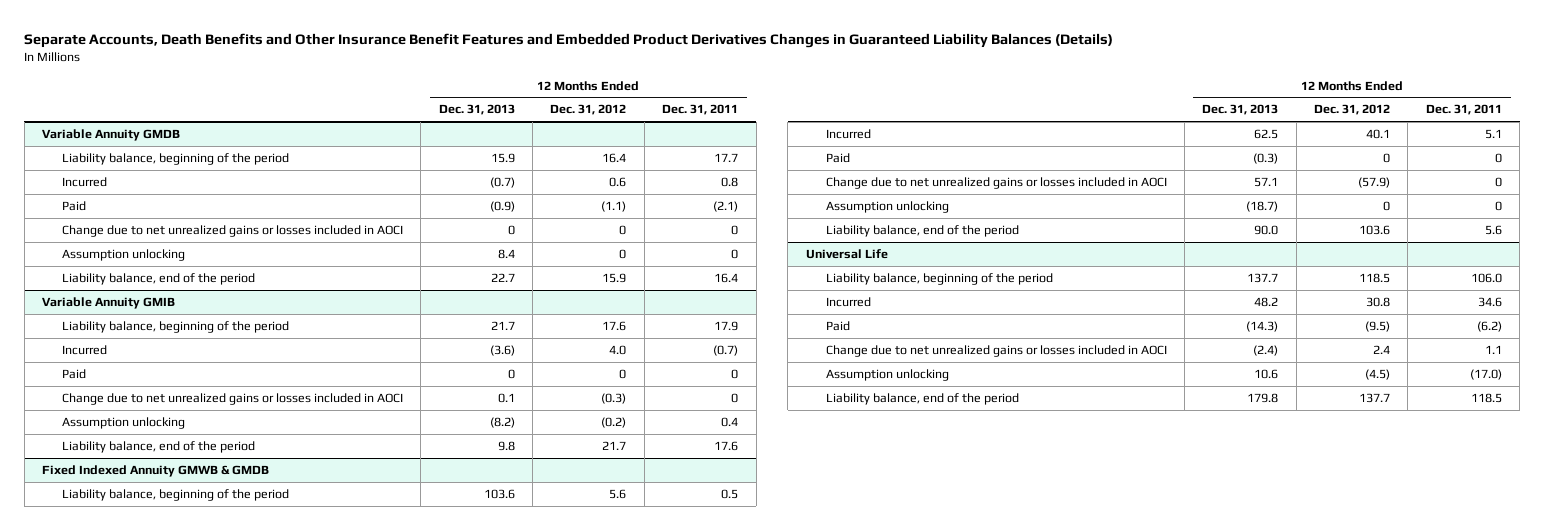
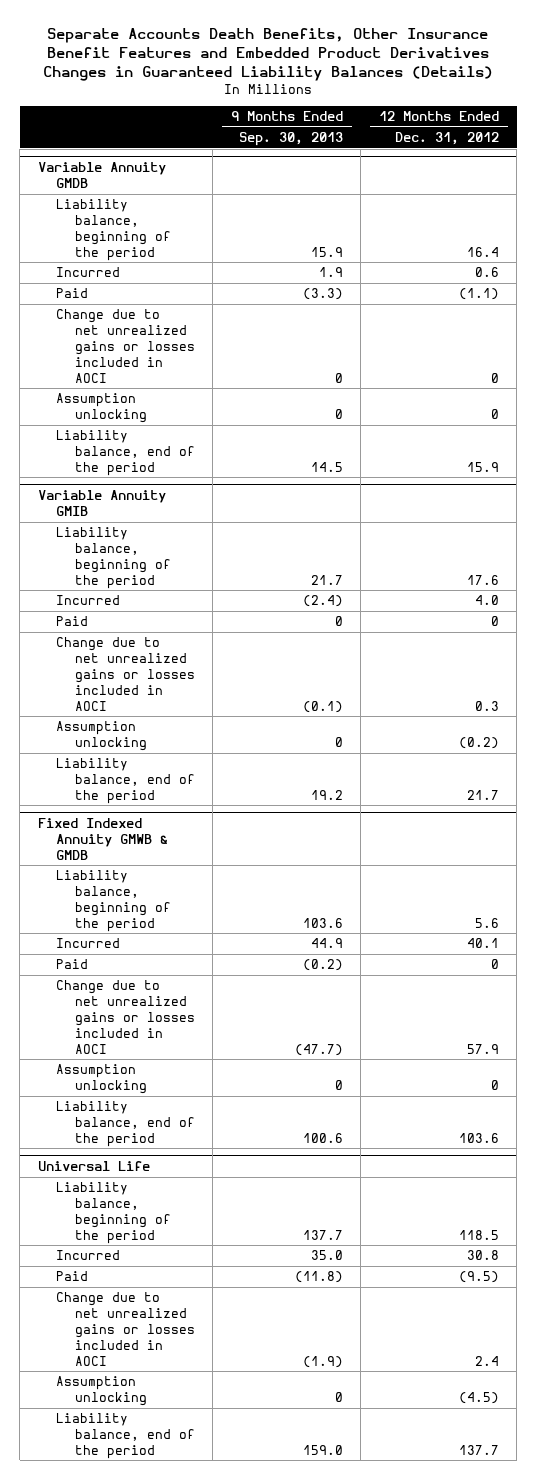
- Separate Accounts, Death Benefits and Other Insurance Benefit Features and Embedded Product Derivatives Changes in Guaranteed Liability Balances (Details)
+ Separate Accounts Death Benefits, Other Insurance Benefit Features and Embedded Product Derivatives Changes in Guaranteed Liability Balances (Details)
- | 12 Months Ended Dec. 31, 2013 | 12 Months Ended Dec. 31, 2012 | 12 Months Ended Dec. 31, 2011
+ | 9 Months Ended Sep. 30, 2013 | 12 Months Ended Dec. 31, 2012
@ Variable Annuity GMIB
- Change due to net unrealized gains or losses included in AOCI | 0.1 | (0.3) | 0
+ Change due to net unrealized gains or losses included in AOCI | (0.1) | 0.3
@ Fixed Indexed Annuity GMWB & GMDB
- Change due to net unrealized gains or losses included in AOCI | 57.1 | (57.9) | 0
+ Change due to net unrealized gains or losses included in AOCI | (47.7) | 57.9

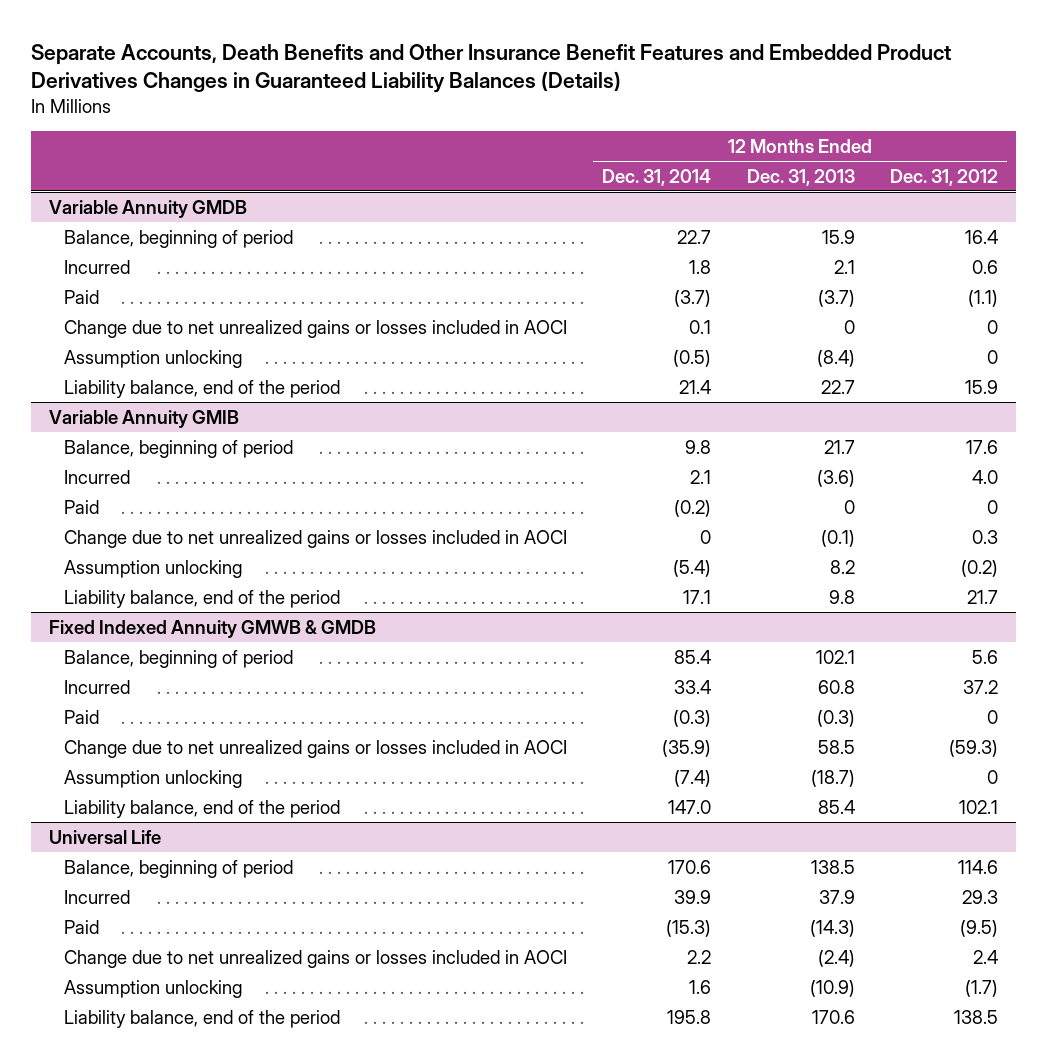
- Separate Accounts Death Benefits, Other Insurance Benefit Features and Embedded Product Derivatives Changes in Guaranteed Liability Balances (Details)
+ Separate Accounts, Death Benefits and Other Insurance Benefit Features and Embedded Product Derivatives Changes in Guaranteed Liability Balances (Details)
- | 9 Months Ended Sep. 30, 2013 | 12 Months Ended Dec. 31, 2012
+ | 12 Months Ended Dec. 31, 2014 | 12 Months Ended Dec. 31, 2013 | 12 Months Ended Dec. 31, 2012
@ Variable Annuity GMDB
- Liability balance, beginning of the period | 15.9 | 16.4
+ Balance, beginning of period | 22.7 | 15.9 | 16.4
@ Variable Annuity GMIB
- Liability balance, beginning of the period | 21.7 | 17.6
+ Balance, beginning of period | 9.8 | 21.7 | 17.6
@ Fixed Indexed Annuity GMWB & GMDB
- Liability balance, beginning of the period | 103.6 | 5.6
- Incurred | 44.9 | 40.1
+ Balance, beginning of period | 85.4 | 102.1 | 5.6
+ Incurred | 33.4 | 60.8 | 37.2
- Change due to net unrealized gains or losses included in AOCI | (47.7) | 57.9
+ Change due to net unrealized gains or losses included in AOCI | (35.9) | 58.5 | (59.3)
- Liability balance, end of the period | 100.6 | 103.6
+ Liability balance, end of the period | 147.0 | 85.4 | 102.1
@ Universal Life
- Liability balance, beginning of the period | 137.7 | 118.5
- Incurred | 35.0 | 30.8
+ Balance, beginning of period | 170.6 | 138.5 | 114.6
+ Incurred | 39.9 | 37.9 | 29.3
- Assumption unlocking | 0 | (4.5)
- Liability balance, end of the period | 159.0 | 137.7
+ Assumption unlocking | 1.6 | (10.9) | (1.7)
+ Liability balance, end of the period | 195.8 | 170.6 | 138.5

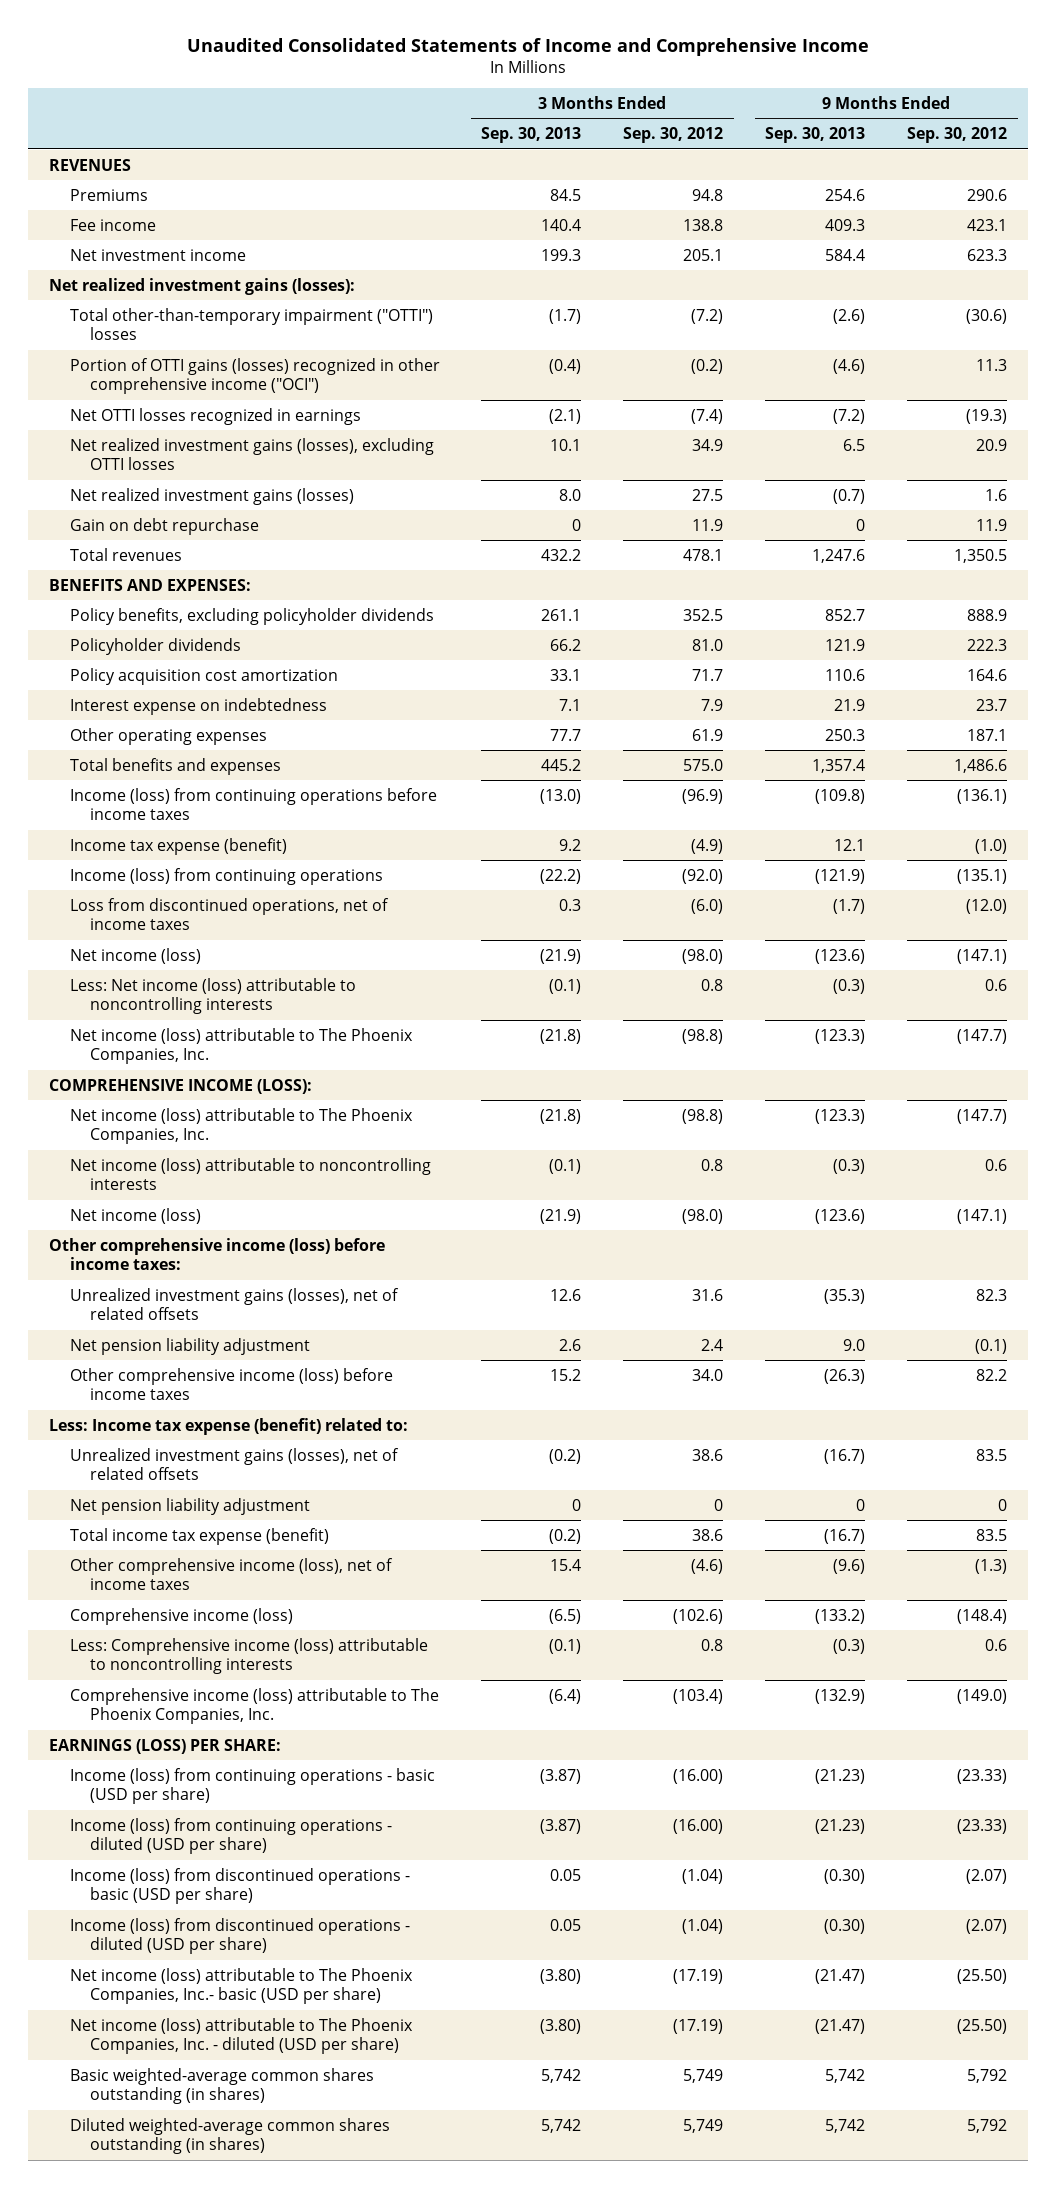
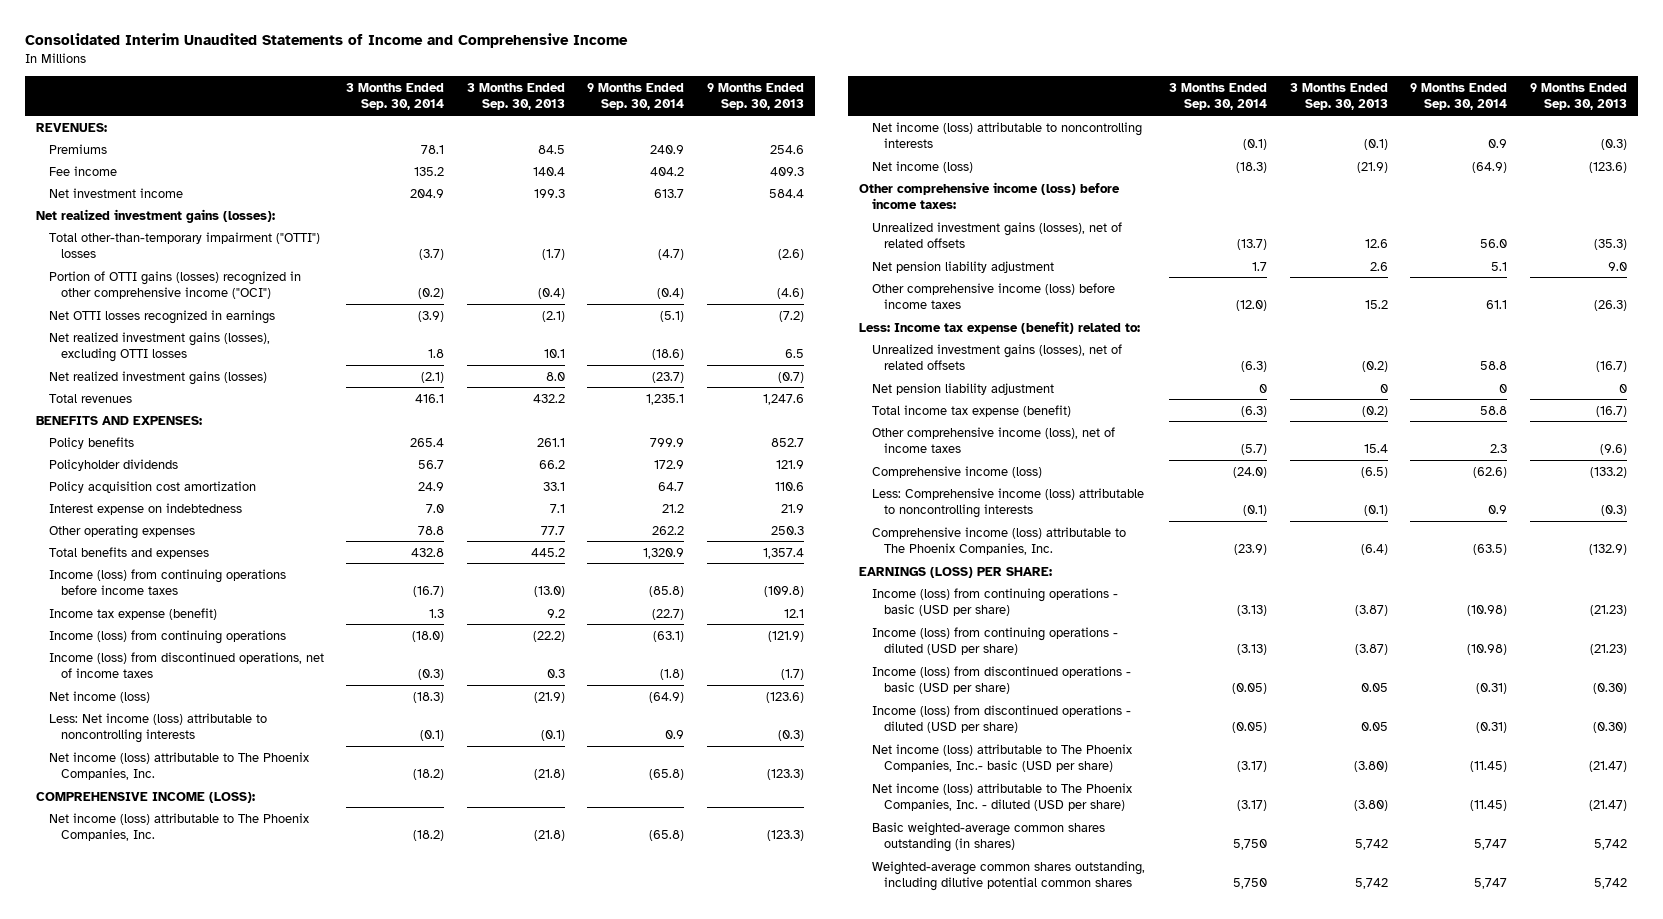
- Unaudited Consolidated Statements of Income and Comprehensive Income
+ Consolidated Interim Unaudited Statements of Income and Comprehensive Income
- | 3 Months Ended Sep. 30, 2013 | 3 Months Ended Sep. 30, 2012 | 9 Months Ended Sep. 30, 2013 | 9 Months Ended Sep. 30, 2012
+ | 3 Months Ended Sep. 30, 2014 | 3 Months Ended Sep. 30, 2013 | 9 Months Ended Sep. 30, 2014 | 9 Months Ended Sep. 30, 2013
- REVENUES
+ REVENUES:
- Gain on debt repurchase | 0 | 11.9 | 0 | 11.9
- Policy benefits, excluding policyholder dividends | 261.1 | 352.5 | 852.7 | 888.9
+ Policy benefits | 265.4 | 261.1 | 799.9 | 852.7
- Loss from discontinued operations, net of income taxes | 0.3 | (6.0) | (1.7) | (12.0)
+ Income (loss) from discontinued operations, net of income taxes | (0.3) | 0.3 | (1.8) | (1.7)
- Diluted weighted-average common shares outstanding (in shares) | 5,742 | 5,749 | 5,742 | 5,792
+ Weighted-average common shares outstanding, including dilutive potential common shares | 5,750 | 5,742 | 5,747 | 5,742

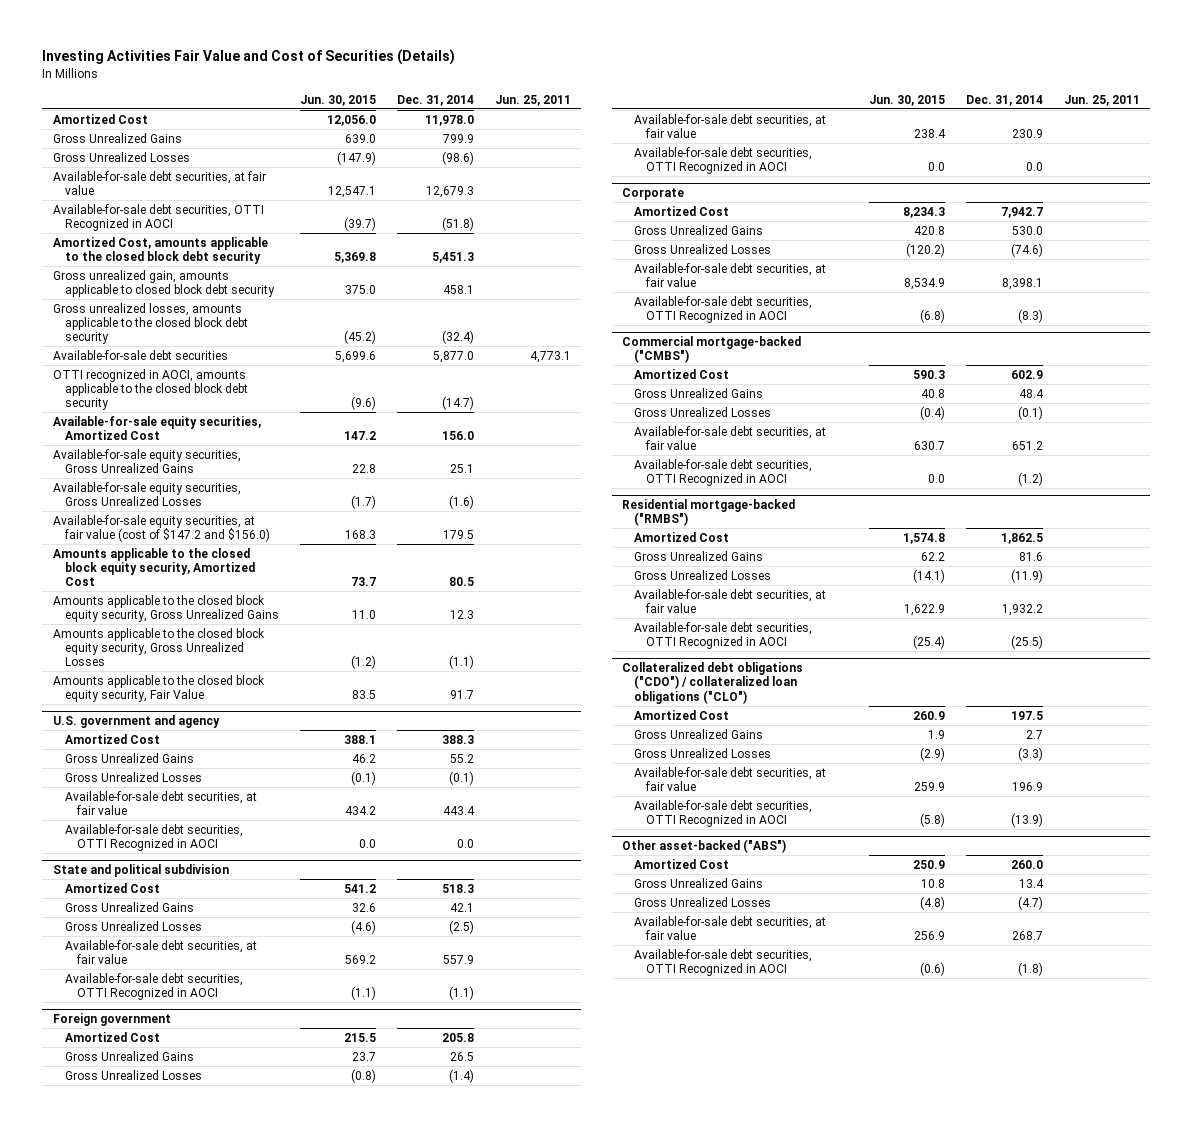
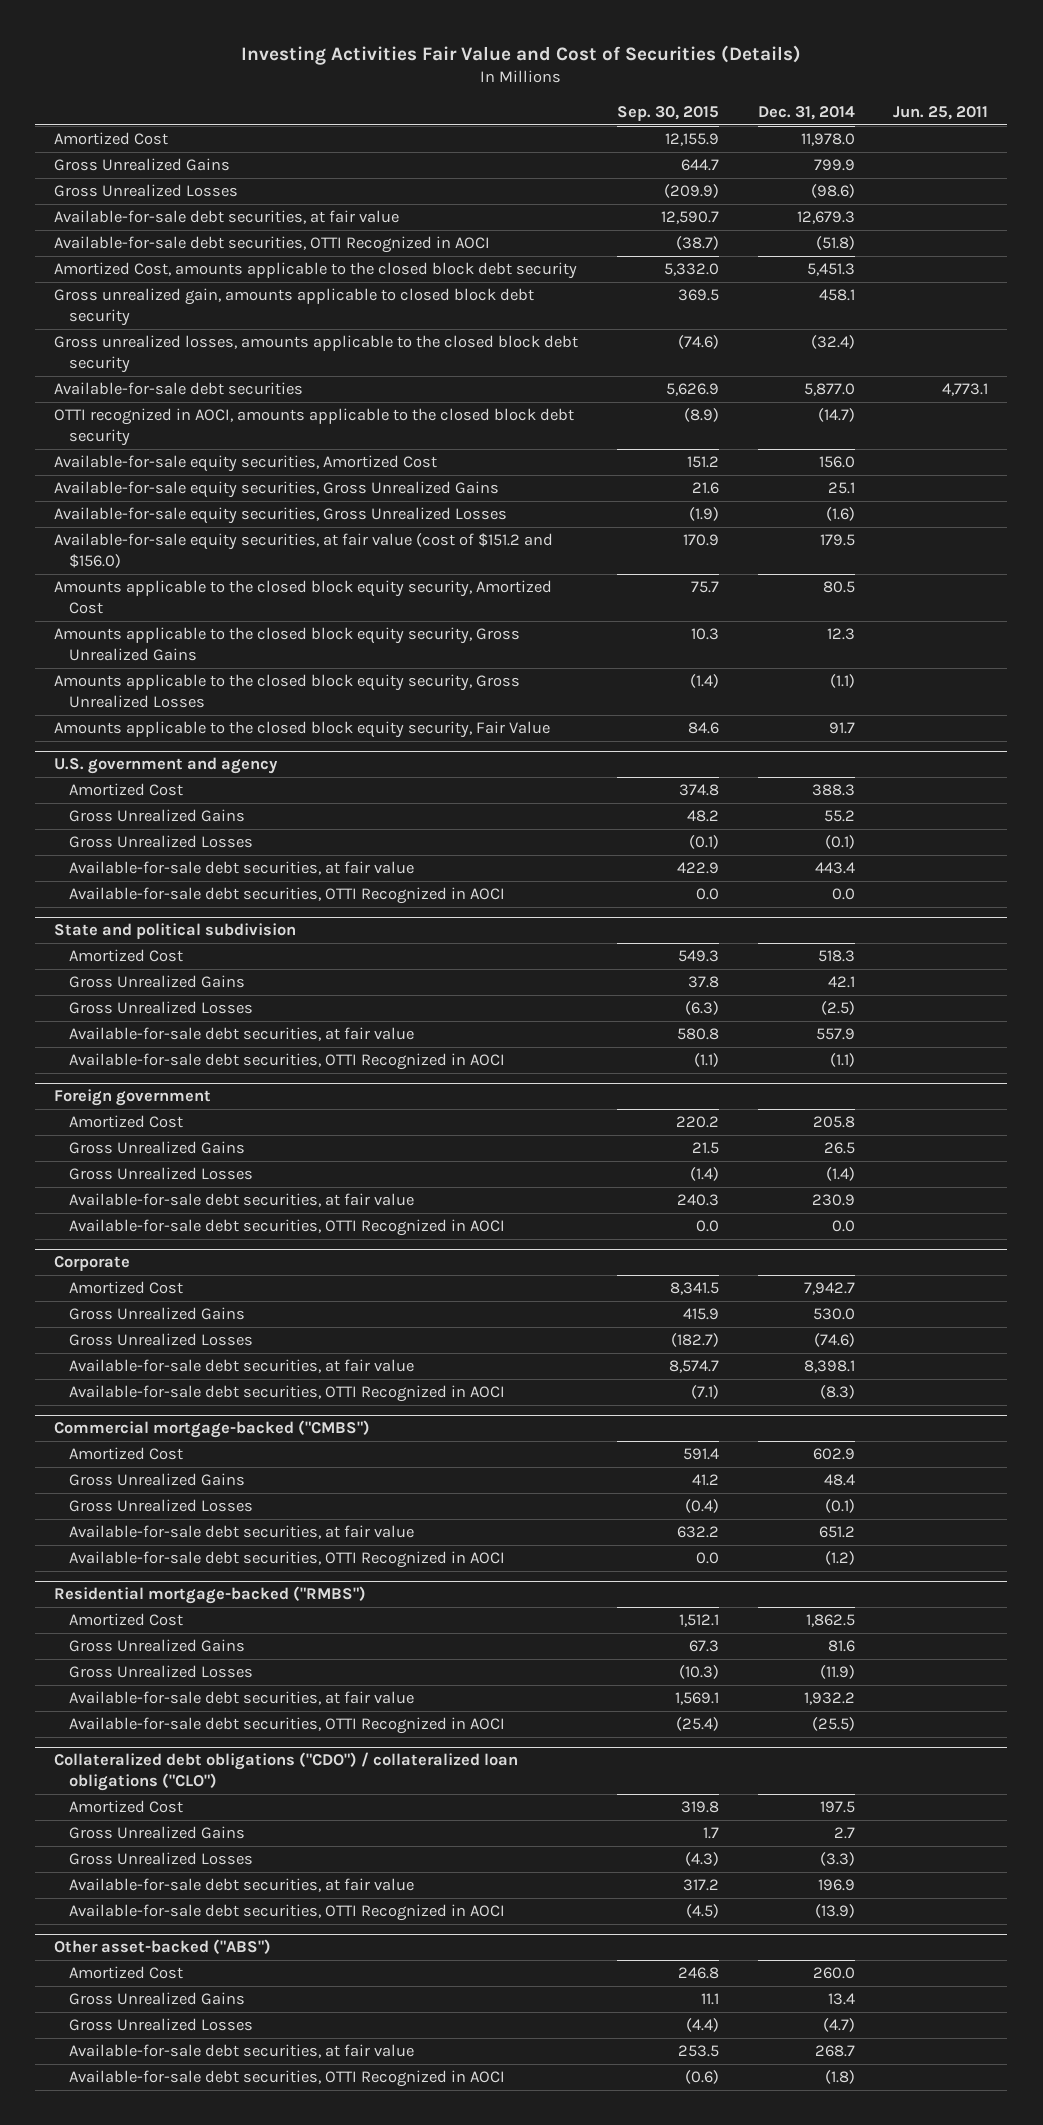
- | Jun. 30, 2015 | Dec. 31, 2014 | Jun. 25, 2011
+ | Sep. 30, 2015 | Dec. 31, 2014 | Jun. 25, 2011
- Available-for-sale equity securities, at fair value (cost of $147.2 and $156.0) | 168.3 | 179.5 |
+ Available-for-sale equity securities, at fair value (cost of $151.2 and $156.0) | 170.9 | 179.5 |

